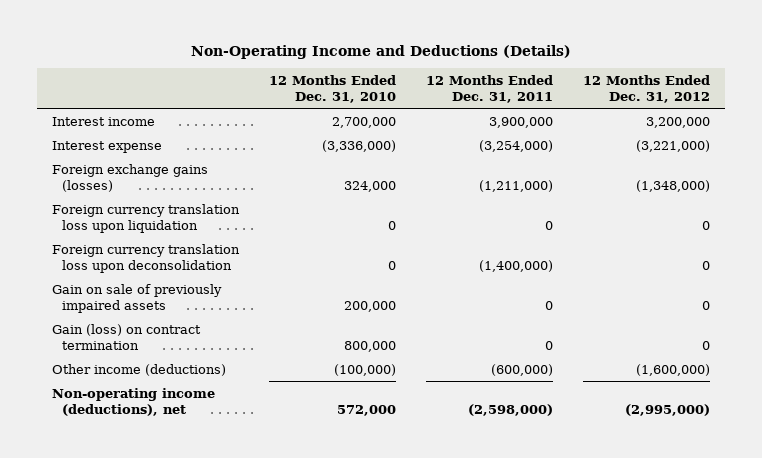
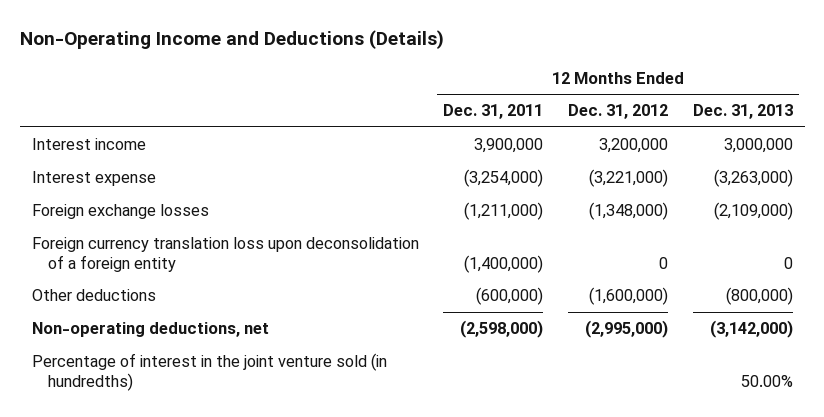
- | 12 Months Ended Dec. 31, 2010 | 12 Months Ended Dec. 31, 2011 | 12 Months Ended Dec. 31, 2012
+ | 12 Months Ended Dec. 31, 2011 | 12 Months Ended Dec. 31, 2012 | 12 Months Ended Dec. 31, 2013
- Foreign exchange gains (losses) | 324,000 | (1,211,000) | (1,348,000)
- Foreign currency translation loss upon liquidation | 0 | 0 | 0
- Foreign currency translation loss upon deconsolidation | 0 | (1,400,000) | 0
- Gain on sale of previously impaired assets | 200,000 | 0 | 0
- Gain (loss) on contract termination | 800,000 | 0 | 0
- Other income (deductions) | (100,000) | (600,000) | (1,600,000)
- Non-operating income (deductions), net | 572,000 | (2,598,000) | (2,995,000)
+ Foreign exchange losses | (1,211,000) | (1,348,000) | (2,109,000)
+ Foreign currency translation loss upon deconsolidation of a foreign entity | (1,400,000) | 0 | 0
+ Other deductions | (600,000) | (1,600,000) | (800,000)
+ Non-operating deductions, net | (2,598,000) | (2,995,000) | (3,142,000)
+ Percentage of interest in the joint venture sold (in hundredths) | | | 50.00%

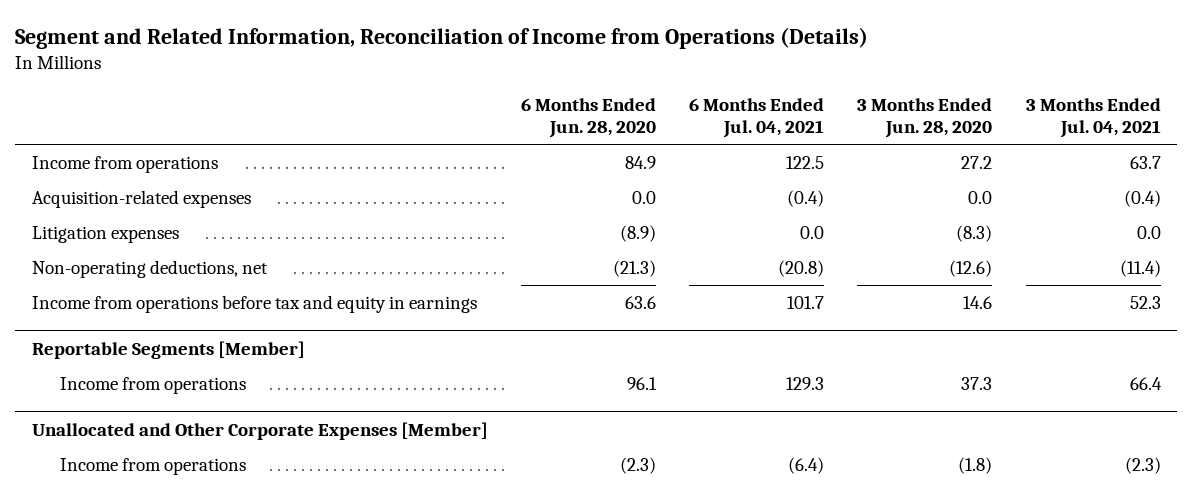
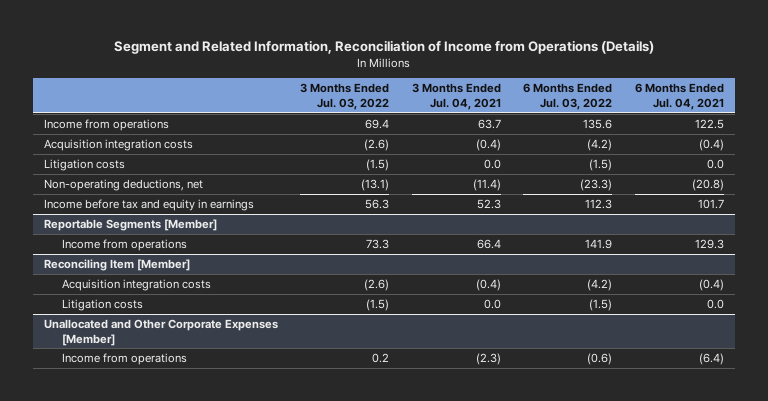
- | 6 Months Ended Jun. 28, 2020 | 6 Months Ended Jul. 04, 2021 | 3 Months Ended Jun. 28, 2020 | 3 Months Ended Jul. 04, 2021
+ | 3 Months Ended Jul. 03, 2022 | 3 Months Ended Jul. 04, 2021 | 6 Months Ended Jul. 03, 2022 | 6 Months Ended Jul. 04, 2021
- Acquisition-related expenses | 0.0 | (0.4) | 0.0 | (0.4)
- Litigation expenses | (8.9) | 0.0 | (8.3) | 0.0
+ Acquisition integration costs | (2.6) | (0.4) | (4.2) | (0.4)
+ Litigation costs | (1.5) | 0.0 | (1.5) | 0.0
- Income from operations before tax and equity in earnings | 63.6 | 101.7 | 14.6 | 52.3
+ Income before tax and equity in earnings | 56.3 | 52.3 | 112.3 | 101.7
+ Reconciling Item [Member]
+ Acquisition integration costs | (2.6) | (0.4) | (4.2) | (0.4)
+ Litigation costs | (1.5) | 0.0 | (1.5) | 0.0

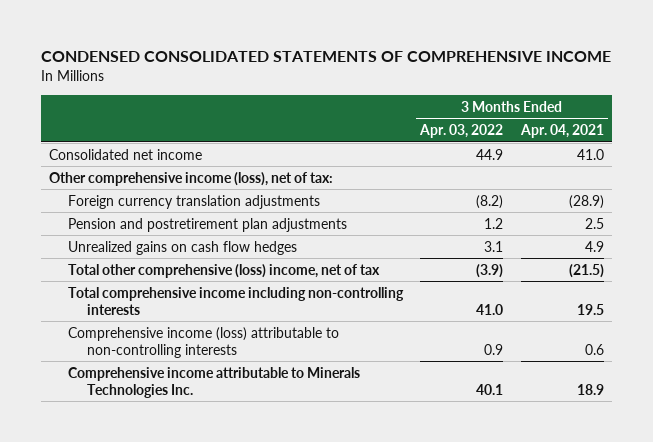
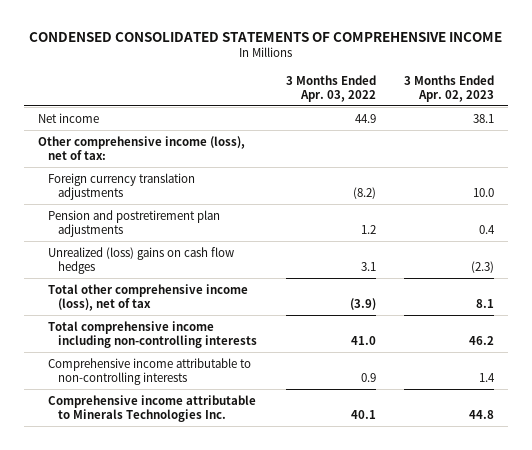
- | 3 Months Ended Apr. 03, 2022 | 3 Months Ended Apr. 04, 2021
+ | 3 Months Ended Apr. 03, 2022 | 3 Months Ended Apr. 02, 2023
- Consolidated net income | 44.9 | 41.0
+ Net income | 44.9 | 38.1
- Unrealized gains on cash flow hedges | 3.1 | 4.9
- Total other comprehensive (loss) income, net of tax | (3.9) | (21.5)
+ Unrealized (loss) gains on cash flow hedges | 3.1 | (2.3)
+ Total other comprehensive income (loss), net of tax | (3.9) | 8.1
- Comprehensive income (loss) attributable to non-controlling interests | 0.9 | 0.6
+ Comprehensive income attributable to non-controlling interests | 0.9 | 1.4

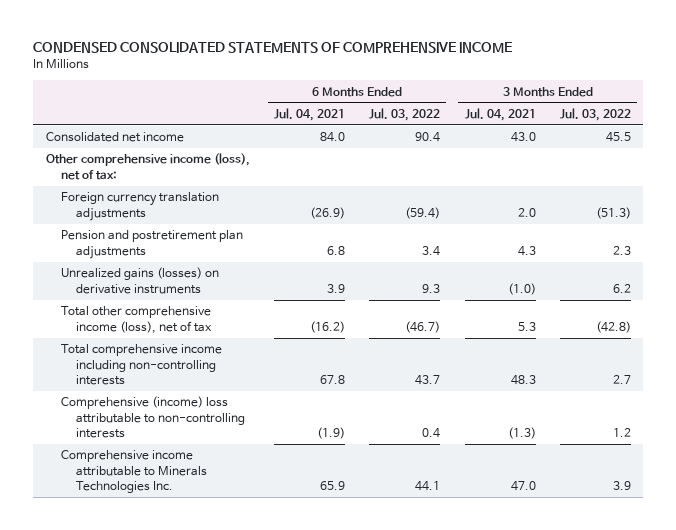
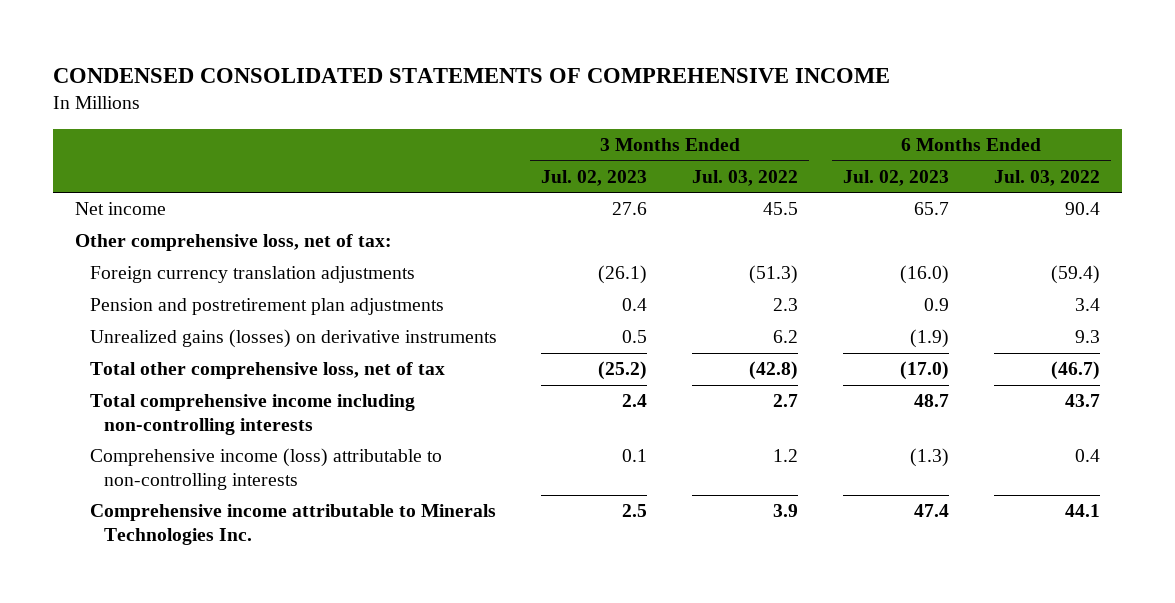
- | 6 Months Ended Jul. 04, 2021 | 6 Months Ended Jul. 03, 2022 | 3 Months Ended Jul. 04, 2021 | 3 Months Ended Jul. 03, 2022
+ | 3 Months Ended Jul. 02, 2023 | 3 Months Ended Jul. 03, 2022 | 6 Months Ended Jul. 02, 2023 | 6 Months Ended Jul. 03, 2022
- Consolidated net income | 84.0 | 90.4 | 43.0 | 45.5
- Other comprehensive income (loss), net of tax:
+ Net income | 27.6 | 45.5 | 65.7 | 90.4
+ Other comprehensive loss, net of tax:
- Total other comprehensive income (loss), net of tax | (16.2) | (46.7) | 5.3 | (42.8)
+ Total other comprehensive loss, net of tax | (25.2) | (42.8) | (17.0) | (46.7)
- Comprehensive (income) loss attributable to non-controlling interests | (1.9) | 0.4 | (1.3) | 1.2
+ Comprehensive income (loss) attributable to non-controlling interests | 0.1 | 1.2 | (1.3) | 0.4

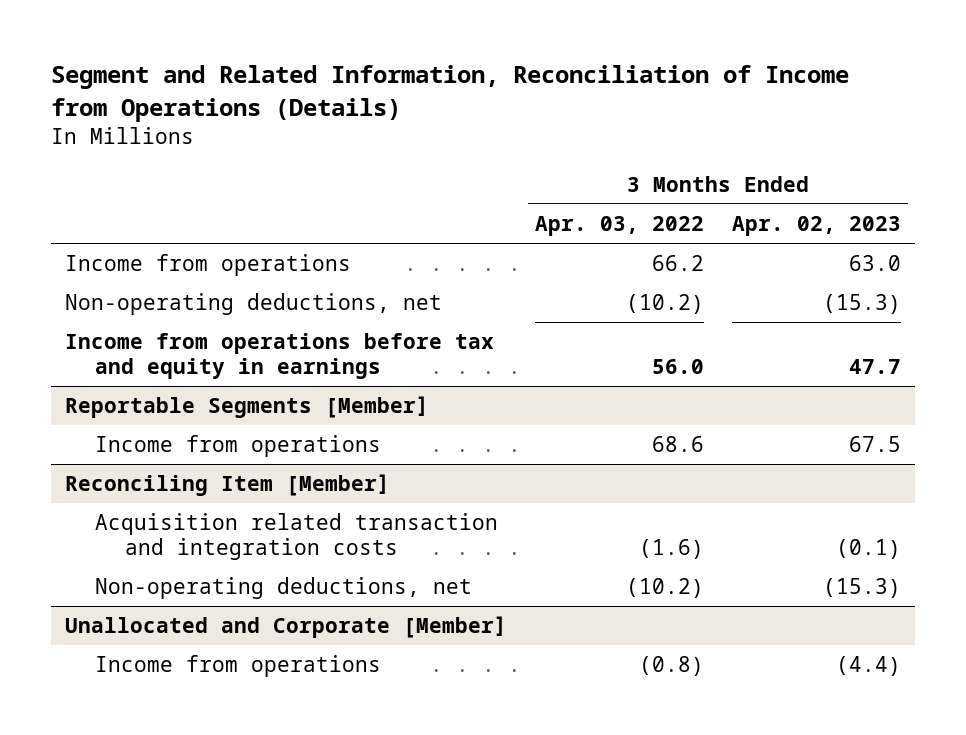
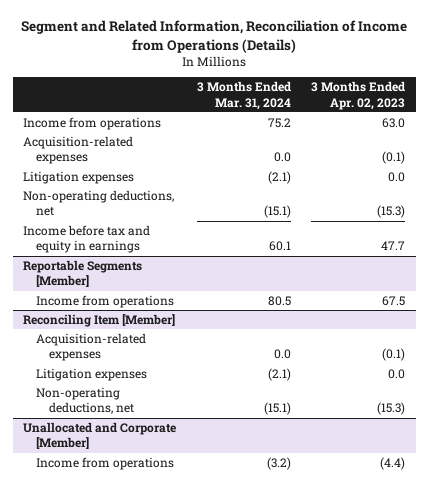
- | 3 Months Ended Apr. 03, 2022 | 3 Months Ended Apr. 02, 2023
+ | 3 Months Ended Mar. 31, 2024 | 3 Months Ended Apr. 02, 2023
+ Acquisition-related expenses | 0.0 | (0.1)
+ Litigation expenses | (2.1) | 0.0
- Income from operations before tax and equity in earnings | 56.0 | 47.7
+ Income before tax and equity in earnings | 60.1 | 47.7
@ Reconciling Item [Member]
- Acquisition related transaction and integration costs | (1.6) | (0.1)
+ Acquisition-related expenses | 0.0 | (0.1)
+ Litigation expenses | (2.1) | 0.0

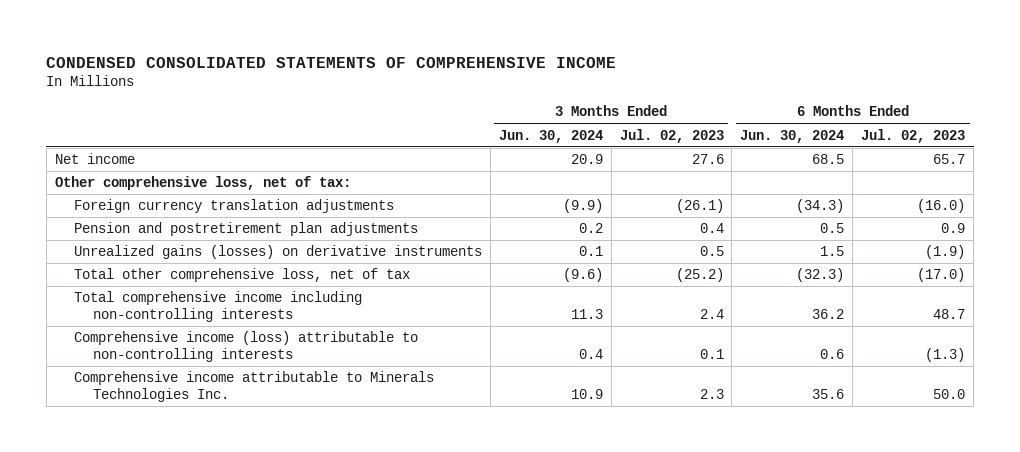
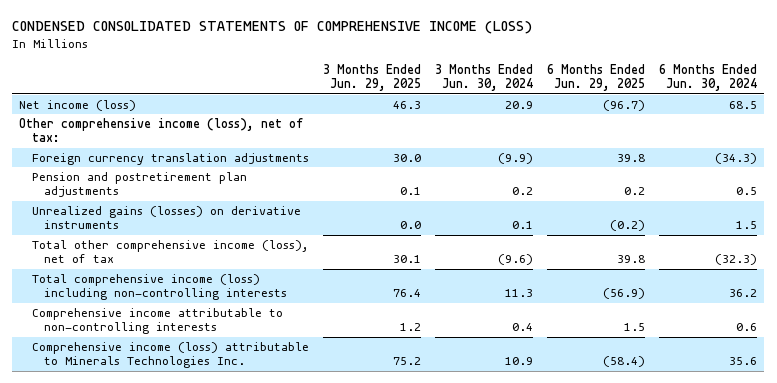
- CONDENSED CONSOLIDATED STATEMENTS OF COMPREHENSIVE INCOME
+ CONDENSED CONSOLIDATED STATEMENTS OF COMPREHENSIVE INCOME (LOSS)
- | 3 Months Ended Jun. 30, 2024 | 3 Months Ended Jul. 02, 2023 | 6 Months Ended Jun. 30, 2024 | 6 Months Ended Jul. 02, 2023
+ | 3 Months Ended Jun. 29, 2025 | 3 Months Ended Jun. 30, 2024 | 6 Months Ended Jun. 29, 2025 | 6 Months Ended Jun. 30, 2024
- Net income | 20.9 | 27.6 | 68.5 | 65.7
- Other comprehensive loss, net of tax:
+ Net income (loss) | 46.3 | 20.9 | (96.7) | 68.5
+ Other comprehensive income (loss), net of tax:
- Total other comprehensive loss, net of tax | (9.6) | (25.2) | (32.3) | (17.0)
- Total comprehensive income including non-controlling interests | 11.3 | 2.4 | 36.2 | 48.7
- Comprehensive income (loss) attributable to non-controlling interests | 0.4 | 0.1 | 0.6 | (1.3)
- Comprehensive income attributable to Minerals Technologies Inc. | 10.9 | 2.3 | 35.6 | 50.0
+ Total other comprehensive income (loss), net of tax | 30.1 | (9.6) | 39.8 | (32.3)
+ Total comprehensive income (loss) including non-controlling interests | 76.4 | 11.3 | (56.9) | 36.2
+ Comprehensive income attributable to non-controlling interests | 1.2 | 0.4 | 1.5 | 0.6
+ Comprehensive income (loss) attributable to Minerals Technologies Inc. | 75.2 | 10.9 | (58.4) | 35.6

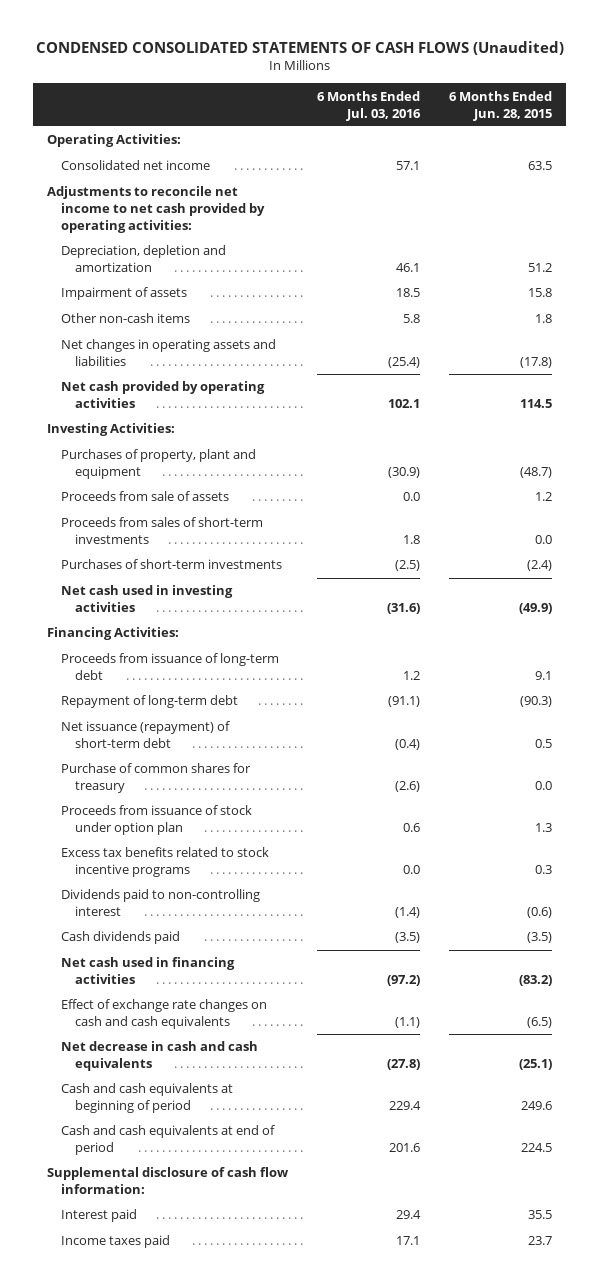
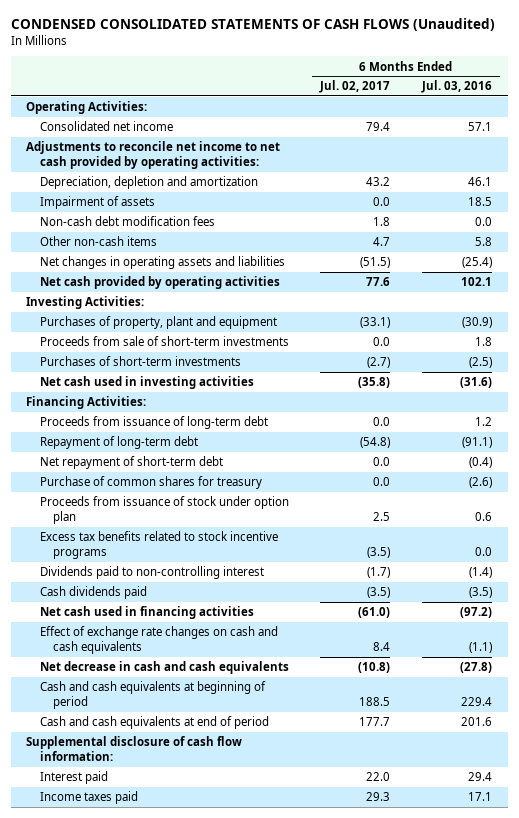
- | 6 Months Ended Jul. 03, 2016 | 6 Months Ended Jun. 28, 2015
+ | 6 Months Ended Jul. 02, 2017 | 6 Months Ended Jul. 03, 2016
+ Non-cash debt modification fees | 1.8 | 0.0
- Proceeds from sale of assets | 0.0 | 1.2
- Proceeds from sales of short-term investments | 1.8 | 0.0
+ Proceeds from sale of short-term investments | 0.0 | 1.8
- Net issuance (repayment) of short-term debt | (0.4) | 0.5
+ Net repayment of short-term debt | 0.0 | (0.4)

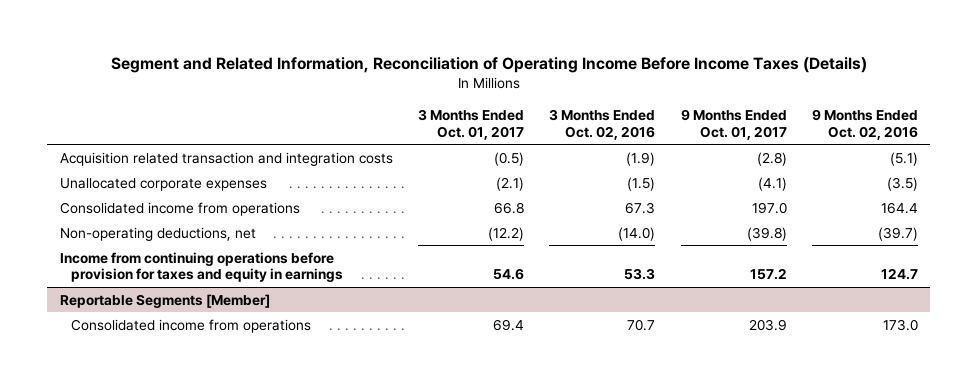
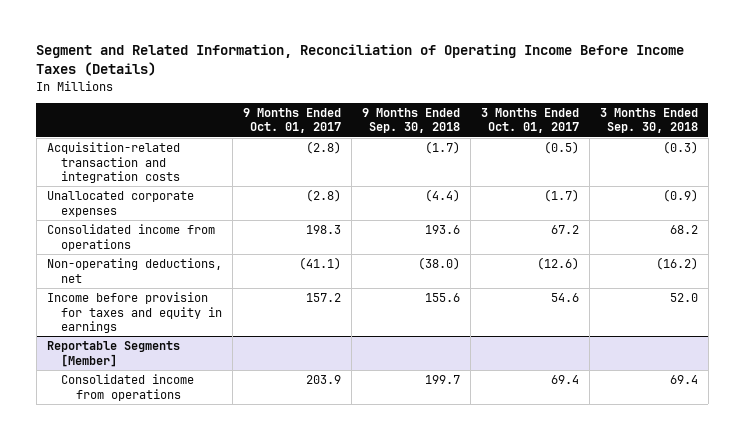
- | 3 Months Ended Oct. 01, 2017 | 3 Months Ended Oct. 02, 2016 | 9 Months Ended Oct. 01, 2017 | 9 Months Ended Oct. 02, 2016
+ | 9 Months Ended Oct. 01, 2017 | 9 Months Ended Sep. 30, 2018 | 3 Months Ended Oct. 01, 2017 | 3 Months Ended Sep. 30, 2018
- Acquisition related transaction and integration costs | (0.5) | (1.9) | (2.8) | (5.1)
- Unallocated corporate expenses | (2.1) | (1.5) | (4.1) | (3.5)
- Consolidated income from operations | 66.8 | 67.3 | 197.0 | 164.4
- Non-operating deductions, net | (12.2) | (14.0) | (39.8) | (39.7)
- Income from continuing operations before provision for taxes and equity in earnings | 54.6 | 53.3 | 157.2 | 124.7
+ Acquisition-related transaction and integration costs | (2.8) | (1.7) | (0.5) | (0.3)
+ Unallocated corporate expenses | (2.8) | (4.4) | (1.7) | (0.9)
+ Consolidated income from operations | 198.3 | 193.6 | 67.2 | 68.2
+ Non-operating deductions, net | (41.1) | (38.0) | (12.6) | (16.2)
+ Income before provision for taxes and equity in earnings | 157.2 | 155.6 | 54.6 | 52.0

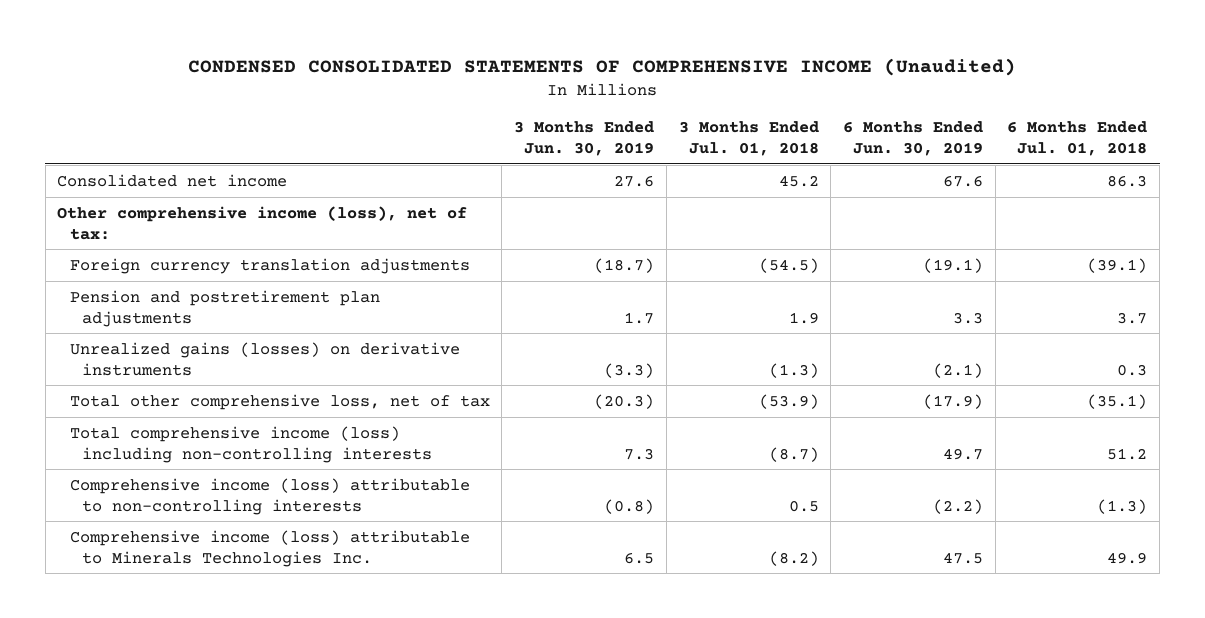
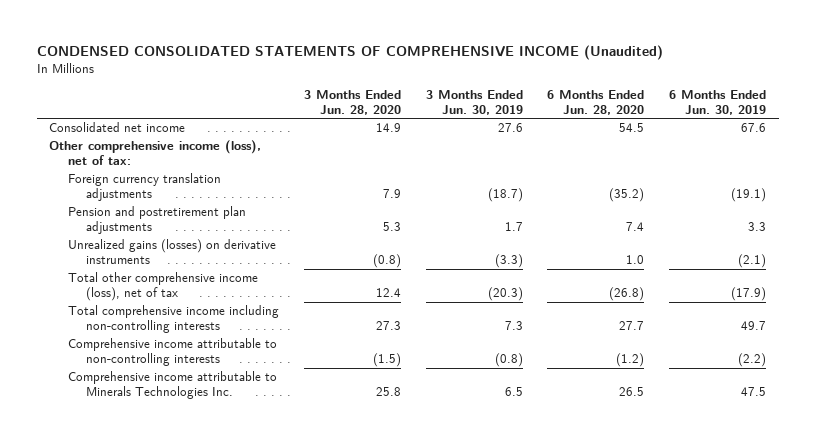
- | 3 Months Ended Jun. 30, 2019 | 3 Months Ended Jul. 01, 2018 | 6 Months Ended Jun. 30, 2019 | 6 Months Ended Jul. 01, 2018
+ | 3 Months Ended Jun. 28, 2020 | 3 Months Ended Jun. 30, 2019 | 6 Months Ended Jun. 28, 2020 | 6 Months Ended Jun. 30, 2019
- Total other comprehensive loss, net of tax | (20.3) | (53.9) | (17.9) | (35.1)
- Total comprehensive income (loss) including non-controlling interests | 7.3 | (8.7) | 49.7 | 51.2
- Comprehensive income (loss) attributable to non-controlling interests | (0.8) | 0.5 | (2.2) | (1.3)
- Comprehensive income (loss) attributable to Minerals Technologies Inc. | 6.5 | (8.2) | 47.5 | 49.9
+ Total other comprehensive income (loss), net of tax | 12.4 | (20.3) | (26.8) | (17.9)
+ Total comprehensive income including non-controlling interests | 27.3 | 7.3 | 27.7 | 49.7
+ Comprehensive income attributable to non-controlling interests | (1.5) | (0.8) | (1.2) | (2.2)
+ Comprehensive income attributable to Minerals Technologies Inc. | 25.8 | 6.5 | 26.5 | 47.5

